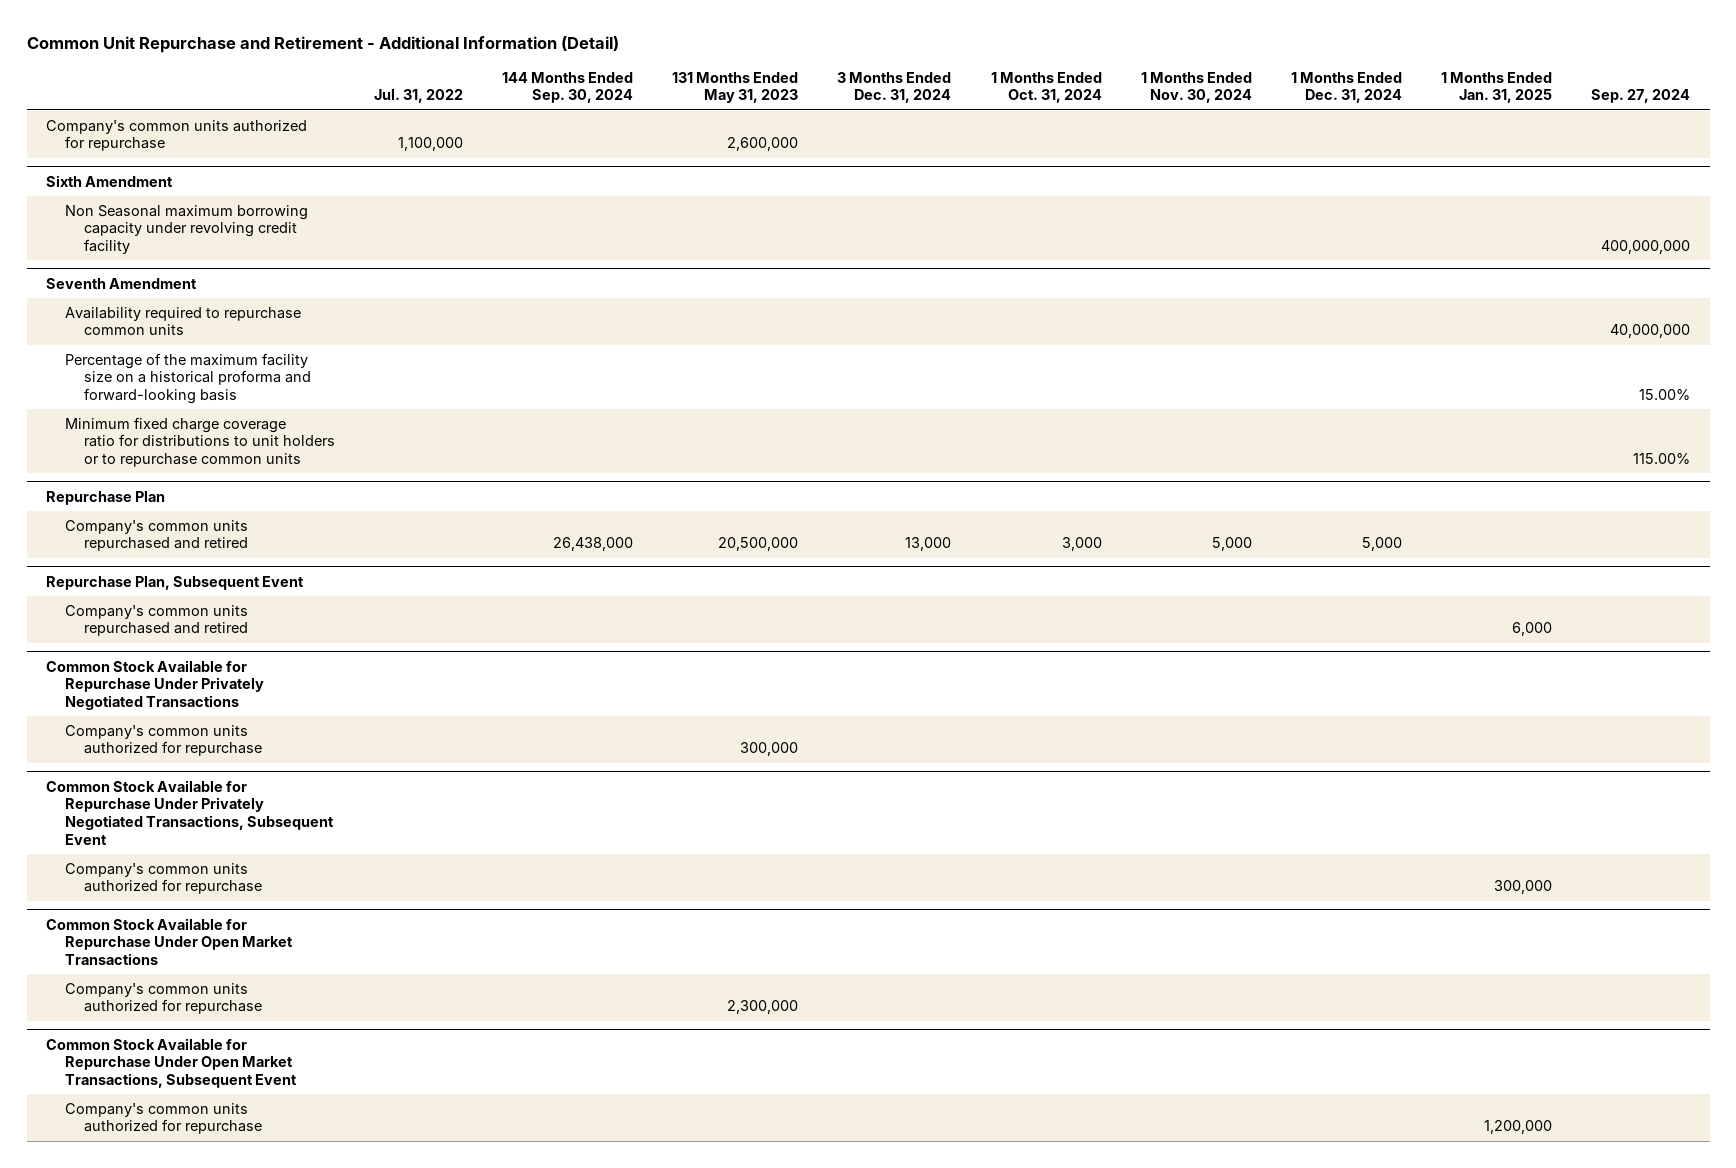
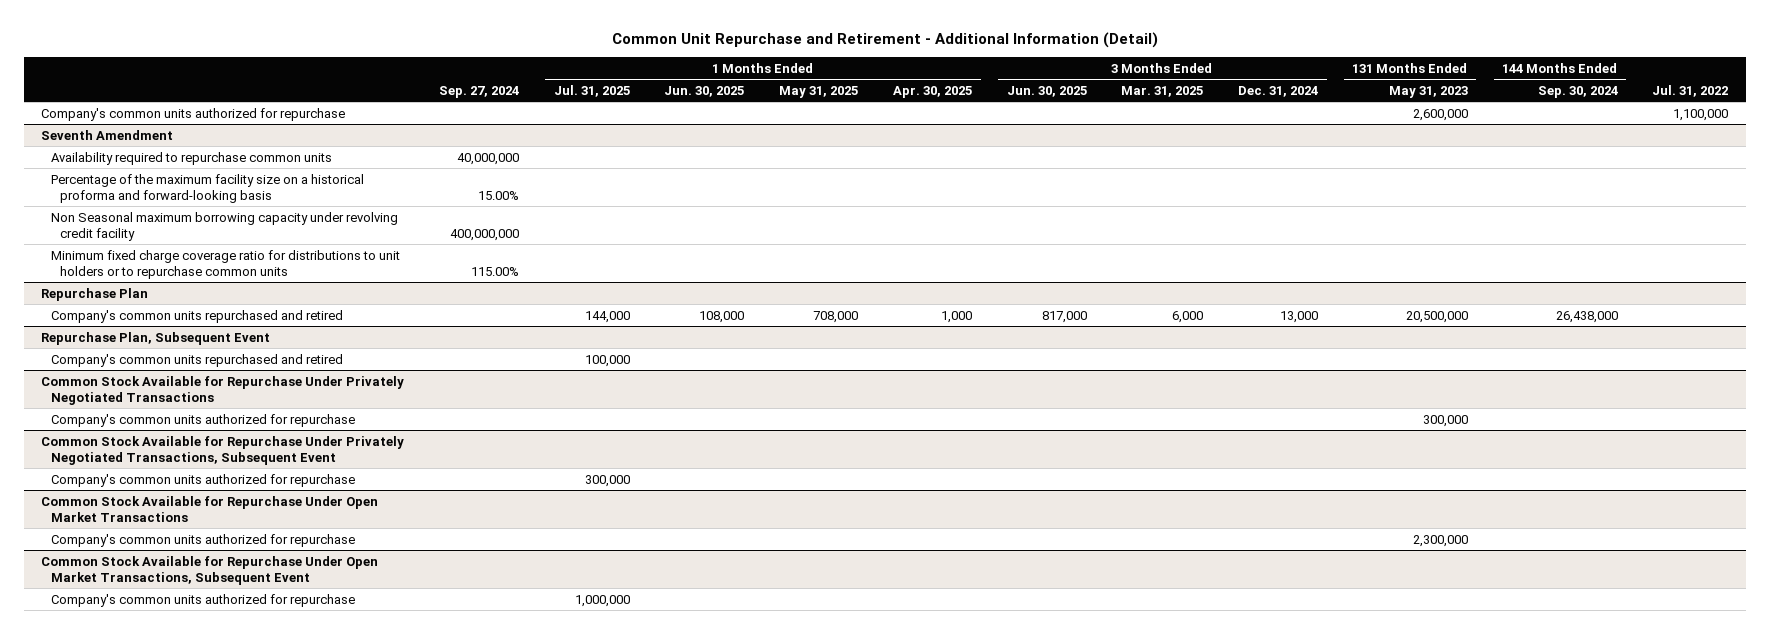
- | Jul. 31, 2022 | 144 Months Ended Sep. 30, 2024 | 131 Months Ended May 31, 2023 | 3 Months Ended Dec. 31, 2024 | 1 Months Ended Oct. 31, 2024 | 1 Months Ended Nov. 30, 2024 | 1 Months Ended Dec. 31, 2024 | 1 Months Ended Jan. 31, 2025 | Sep. 27, 2024
+ | Sep. 27, 2024 | 1 Months Ended Jul. 31, 2025 | 1 Months Ended Jun. 30, 2025 | 1 Months Ended May 31, 2025 | 1 Months Ended Apr. 30, 2025 | 3 Months Ended Jun. 30, 2025 | 3 Months Ended Mar. 31, 2025 | 3 Months Ended Dec. 31, 2024 | 131 Months Ended May 31, 2023 | 144 Months Ended Sep. 30, 2024 | Jul. 31, 2022
- Sixth Amendment
- Non Seasonal maximum borrowing capacity under revolving credit facility | | | | | | | | | 400,000,000
@ Seventh Amendment
+ Non Seasonal maximum borrowing capacity under revolving credit facility | 400,000,000 | | | | | | | | | |

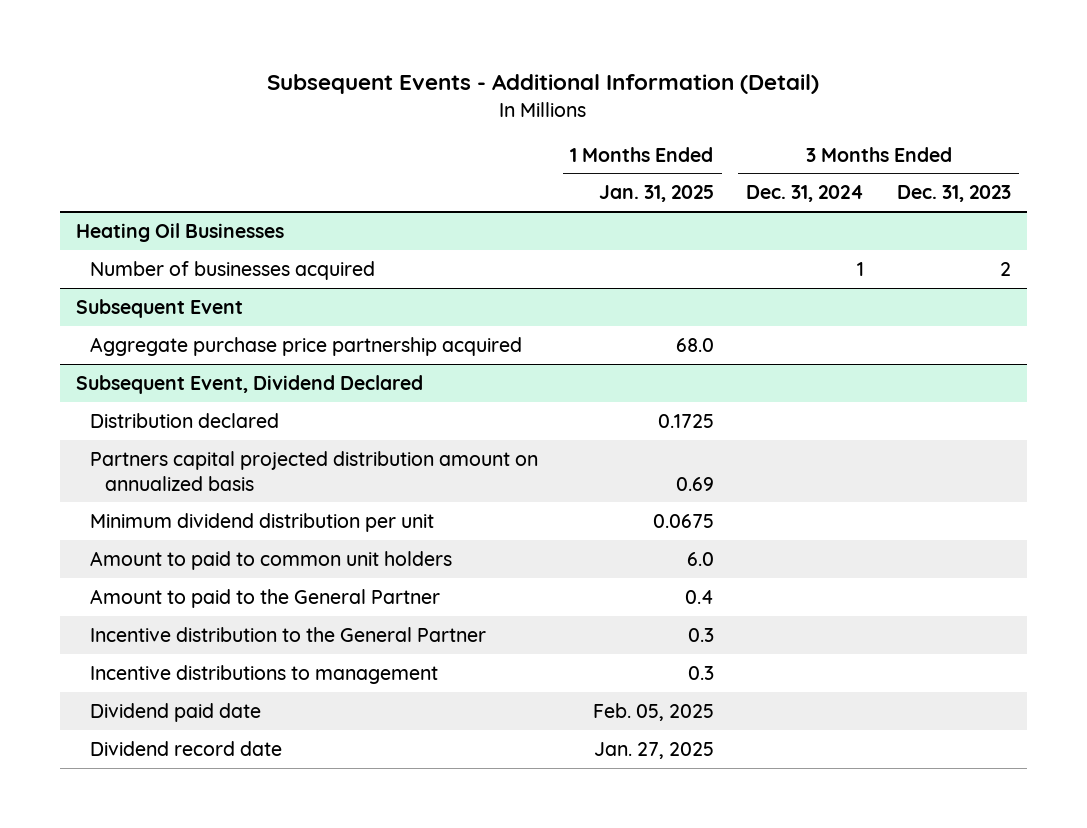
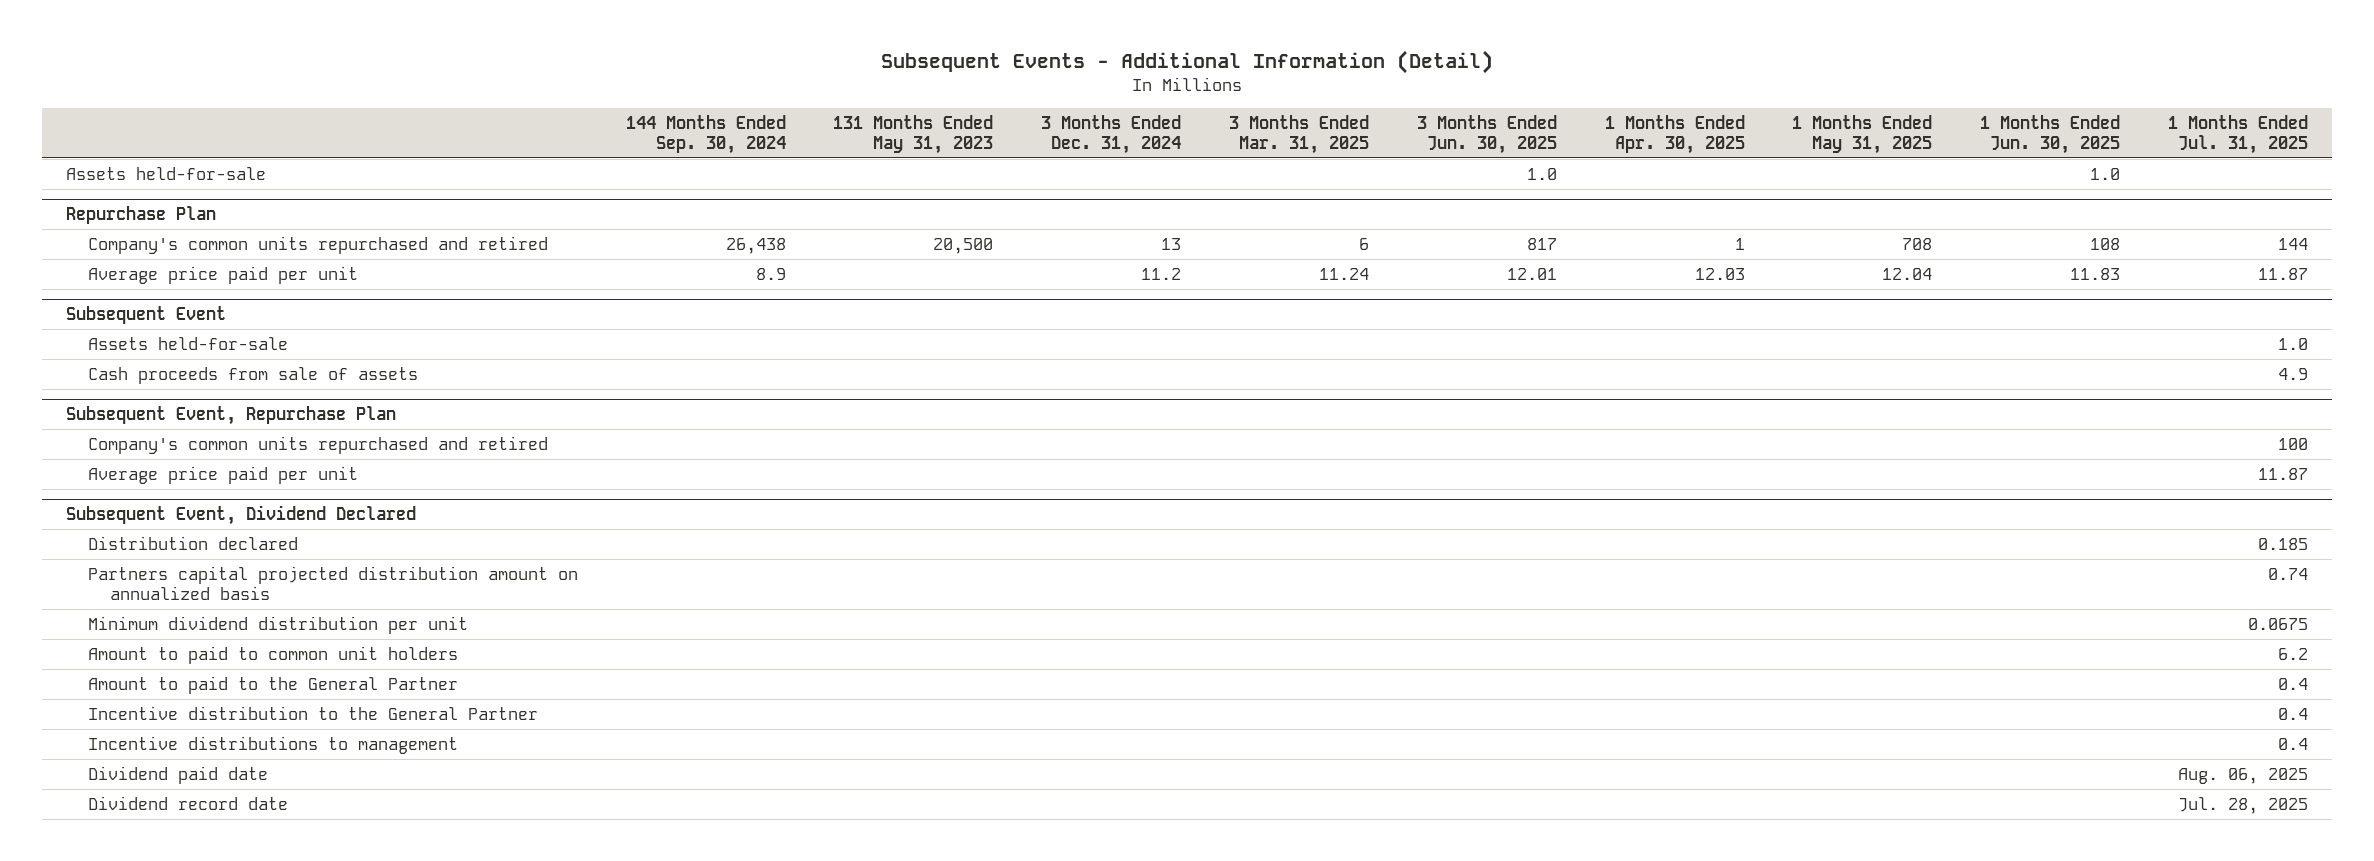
- | 1 Months Ended Jan. 31, 2025 | 3 Months Ended Dec. 31, 2024 | 3 Months Ended Dec. 31, 2023
+ | 144 Months Ended Sep. 30, 2024 | 131 Months Ended May 31, 2023 | 3 Months Ended Dec. 31, 2024 | 3 Months Ended Mar. 31, 2025 | 3 Months Ended Jun. 30, 2025 | 1 Months Ended Apr. 30, 2025 | 1 Months Ended May 31, 2025 | 1 Months Ended Jun. 30, 2025 | 1 Months Ended Jul. 31, 2025
- Heating Oil Businesses
- Number of businesses acquired | | 1 | 2
+ Assets held-for-sale | | | | | 1.0 | | | 1.0 |
+ Repurchase Plan
+ Company's common units repurchased and retired | 26,438 | 20,500 | 13 | 6 | 817 | 1 | 708 | 108 | 144
+ Average price paid per unit | 8.9 | | 11.2 | 11.24 | 12.01 | 12.03 | 12.04 | 11.83 | 11.87
@ Subsequent Event
- Aggregate purchase price partnership acquired | 68.0 | |
+ Assets held-for-sale | | | | | | | | | 1.0
+ Cash proceeds from sale of assets | | | | | | | | | 4.9
+ Subsequent Event, Repurchase Plan
+ Company's common units repurchased and retired | | | | | | | | | 100
+ Average price paid per unit | | | | | | | | | 11.87

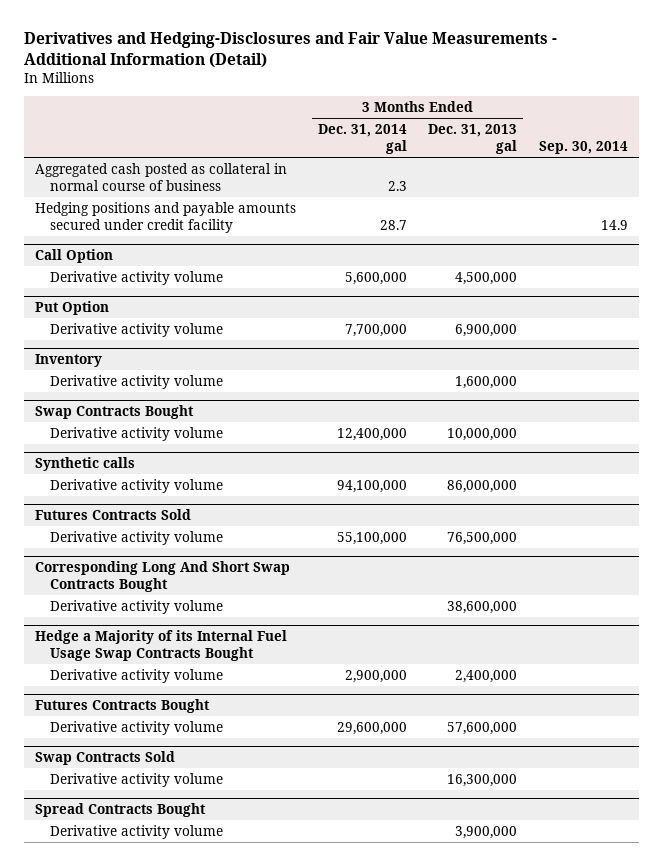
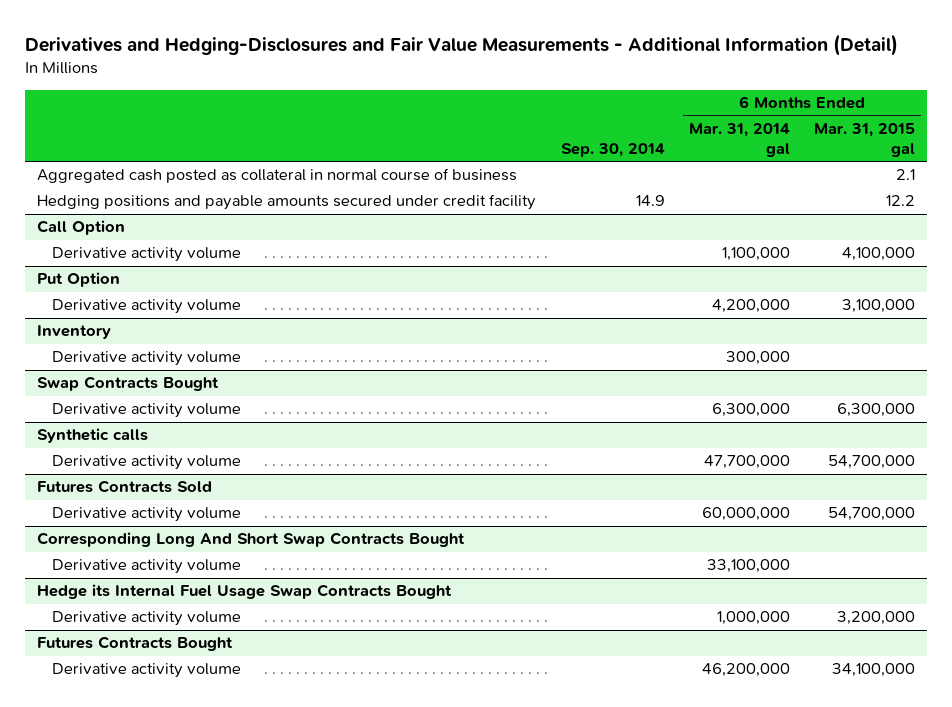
- | 3 Months Ended Dec. 31, 2014 gal | 3 Months Ended Dec. 31, 2013 gal | Sep. 30, 2014
+ | Sep. 30, 2014 | 6 Months Ended Mar. 31, 2014 gal | 6 Months Ended Mar. 31, 2015 gal
- Hedge a Majority of its Internal Fuel Usage Swap Contracts Bought
+ Hedge its Internal Fuel Usage Swap Contracts Bought
- Swap Contracts Sold
- Derivative activity volume | | 16,300,000 |
- Spread Contracts Bought
- Derivative activity volume | | 3,900,000 |

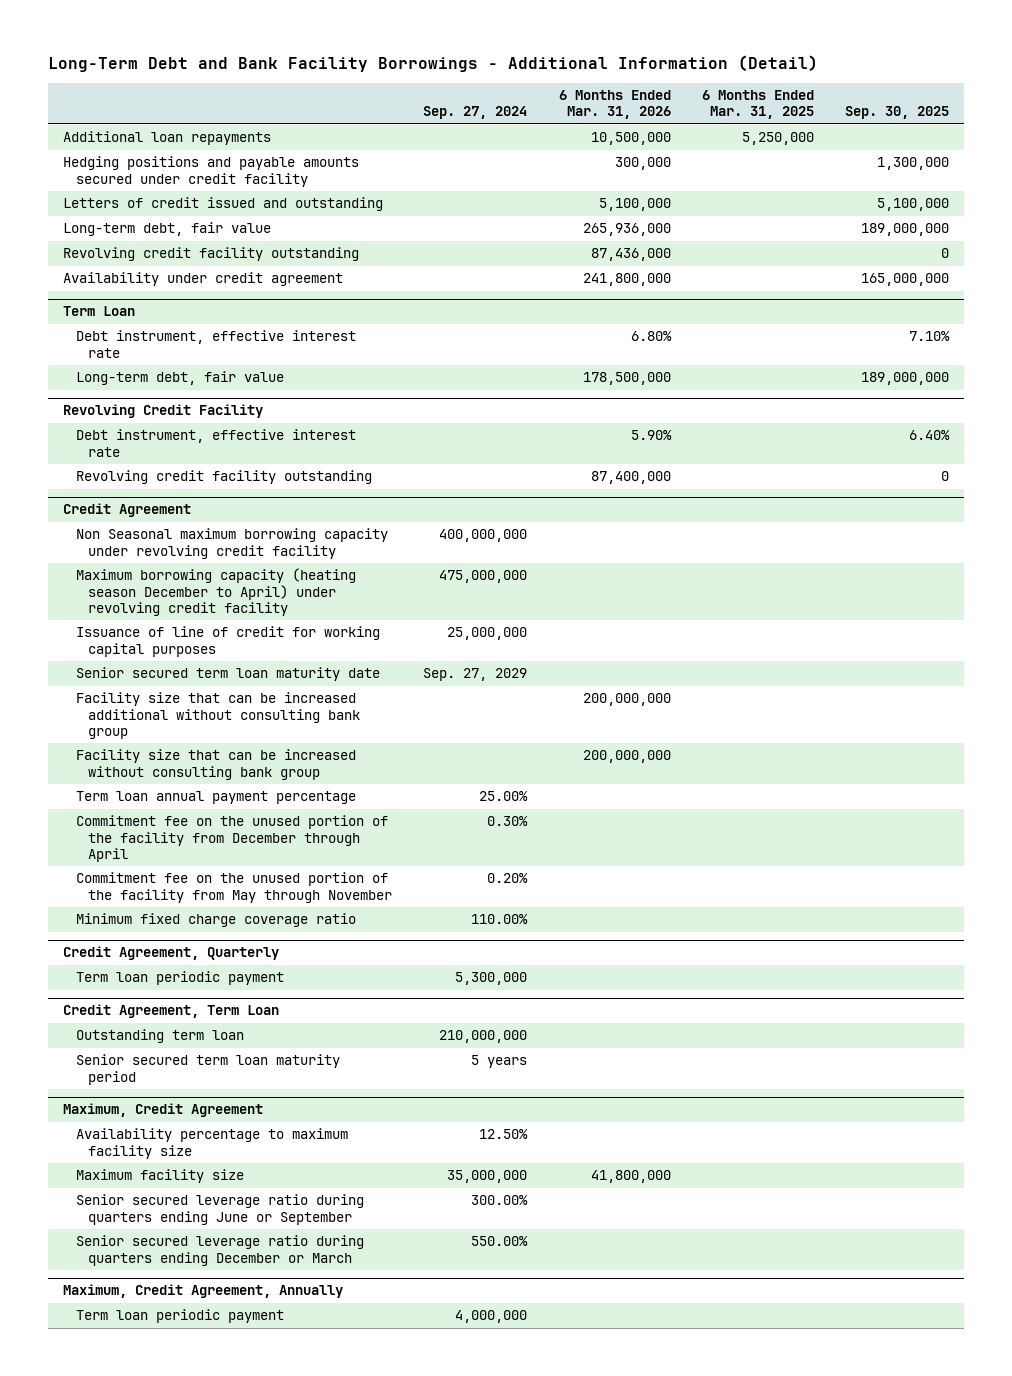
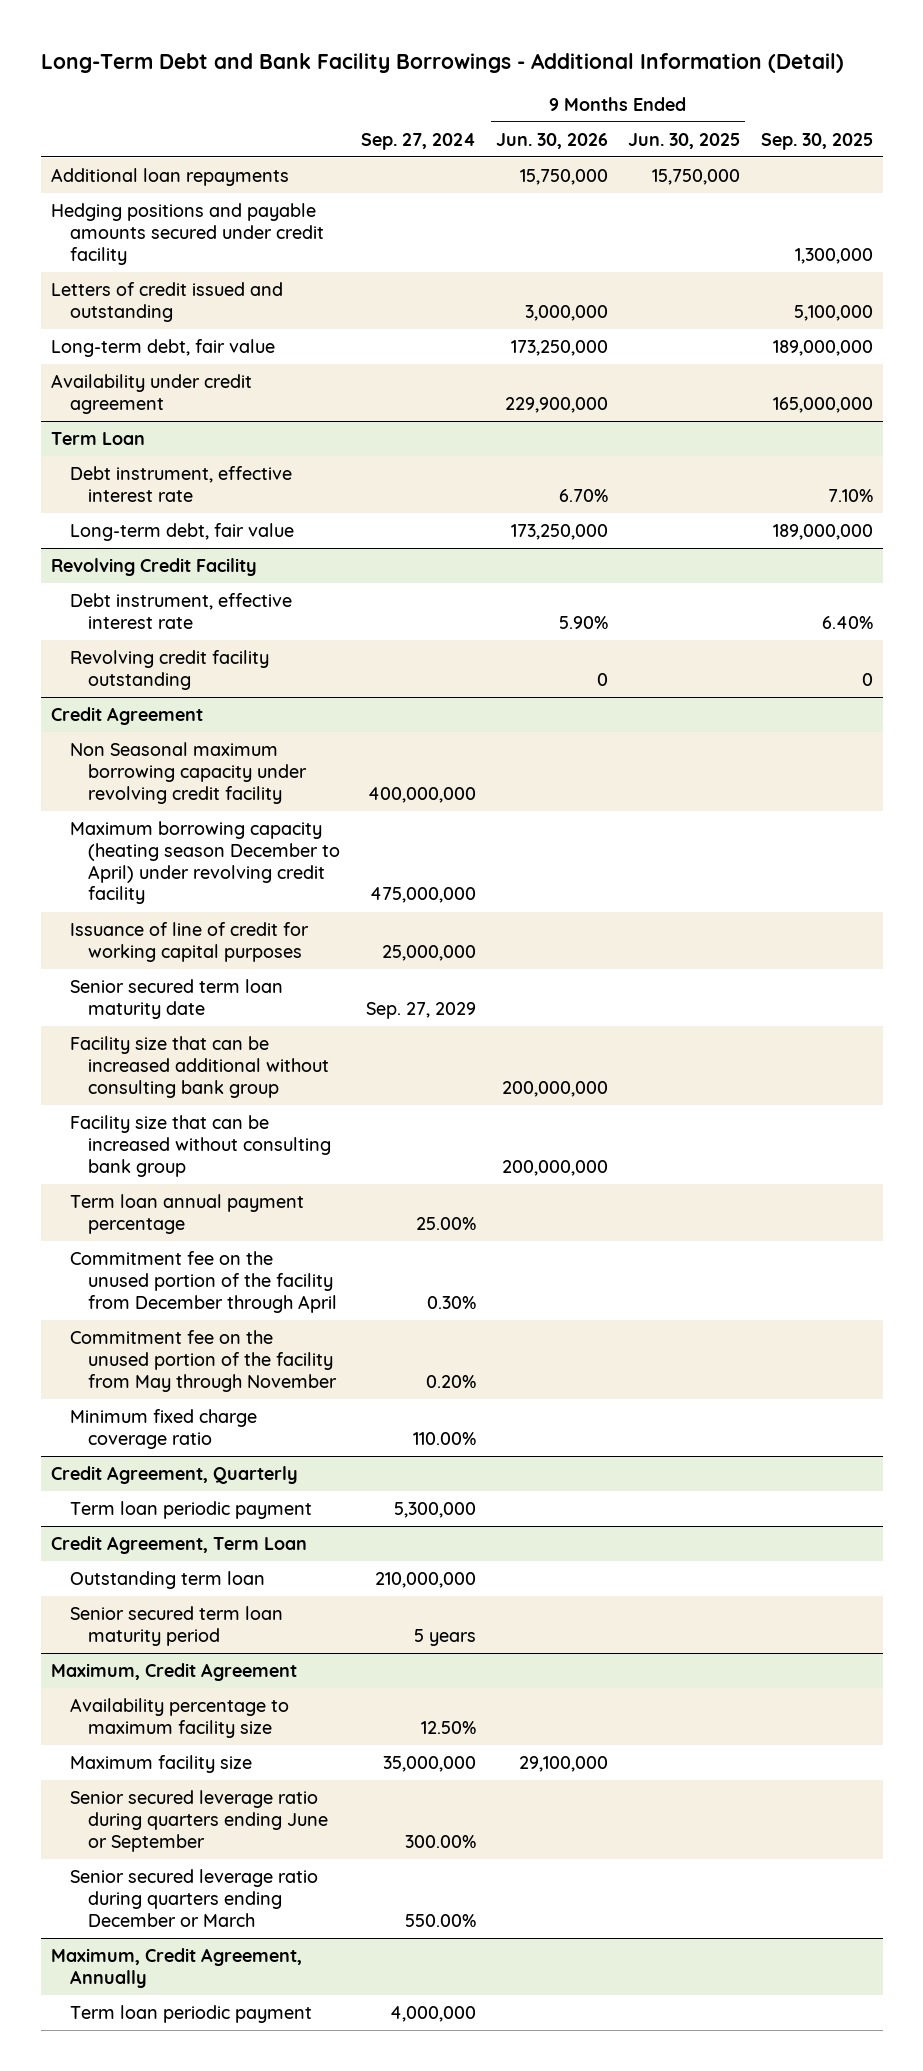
- | Sep. 27, 2024 | 6 Months Ended Mar. 31, 2026 | 6 Months Ended Mar. 31, 2025 | Sep. 30, 2025
+ | Sep. 27, 2024 | 9 Months Ended Jun. 30, 2026 | 9 Months Ended Jun. 30, 2025 | Sep. 30, 2025
- Revolving credit facility outstanding | | 87,436,000 | | 0

